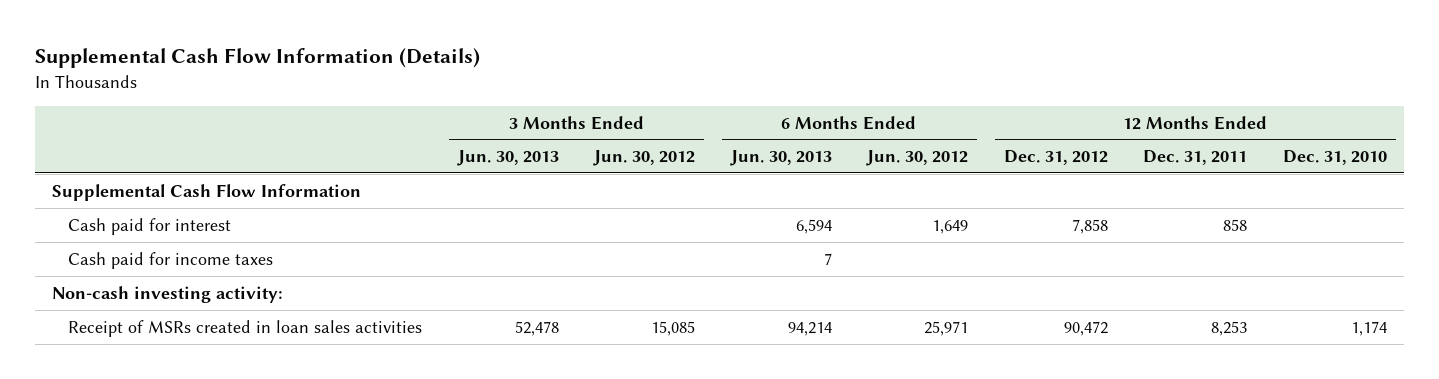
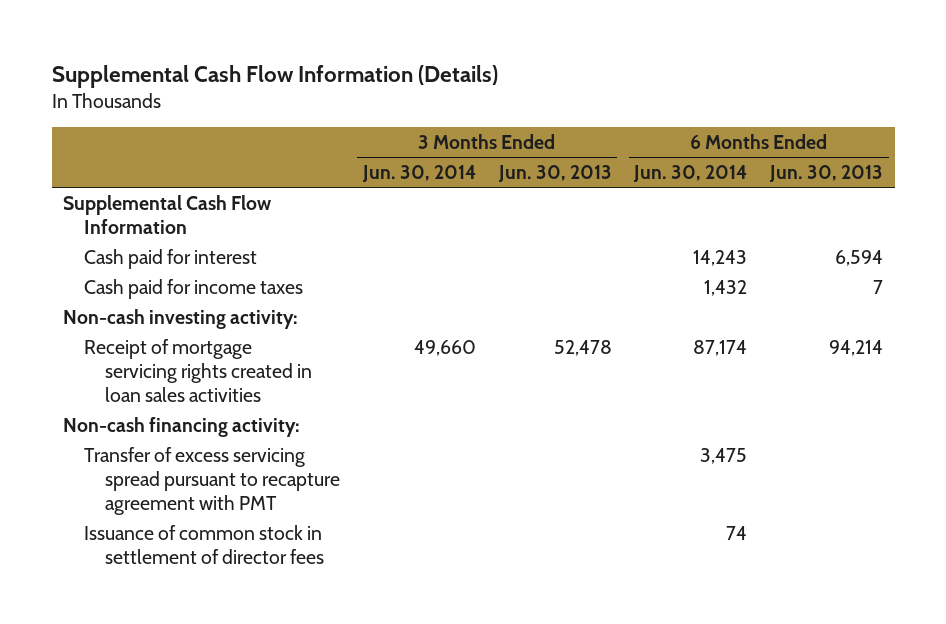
- | 3 Months Ended Jun. 30, 2013 | 3 Months Ended Jun. 30, 2012 | 6 Months Ended Jun. 30, 2013 | 6 Months Ended Jun. 30, 2012 | 12 Months Ended Dec. 31, 2012 | 12 Months Ended Dec. 31, 2011 | 12 Months Ended Dec. 31, 2010
+ | 3 Months Ended Jun. 30, 2014 | 3 Months Ended Jun. 30, 2013 | 6 Months Ended Jun. 30, 2014 | 6 Months Ended Jun. 30, 2013
- Receipt of MSRs created in loan sales activities | 52,478 | 15,085 | 94,214 | 25,971 | 90,472 | 8,253 | 1,174
+ Receipt of mortgage servicing rights created in loan sales activities | 49,660 | 52,478 | 87,174 | 94,214
+ Non-cash financing activity:
+ Transfer of excess servicing spread pursuant to recapture agreement with PMT | | | 3,475 |
+ Issuance of common stock in settlement of director fees | | | 74 |

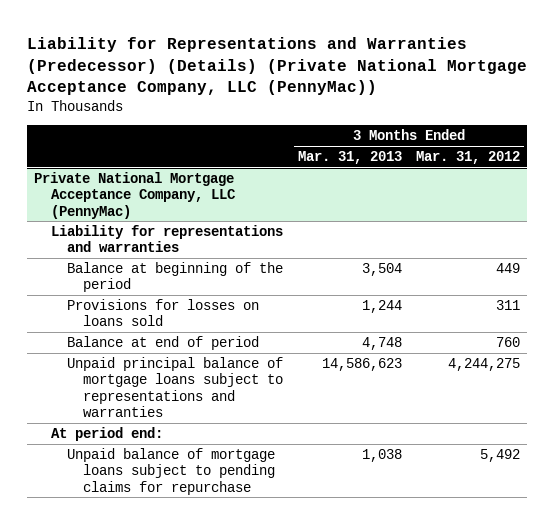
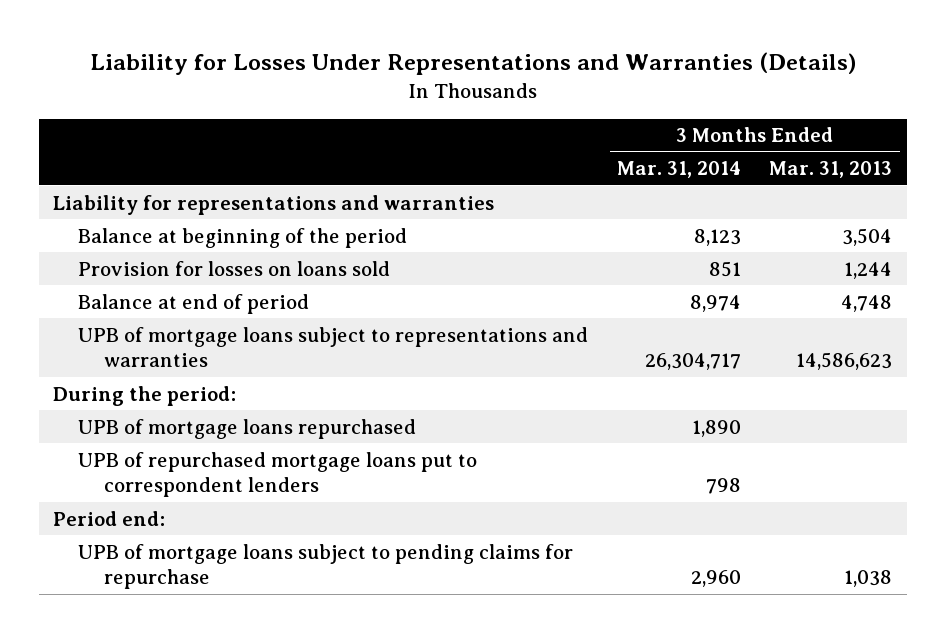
- Liability for Representations and Warranties (Predecessor) (Details) (Private National Mortgage Acceptance Company, LLC (PennyMac))
+ Liability for Losses Under Representations and Warranties (Details)
- | 3 Months Ended Mar. 31, 2013 | 3 Months Ended Mar. 31, 2012
+ | 3 Months Ended Mar. 31, 2014 | 3 Months Ended Mar. 31, 2013
- Private National Mortgage Acceptance Company, LLC (PennyMac)
- Provisions for losses on loans sold | 1,244 | 311
+ Provision for losses on loans sold | 851 | 1,244
- Unpaid principal balance of mortgage loans subject to representations and warranties | 14,586,623 | 4,244,275
- At period end:
- Unpaid balance of mortgage loans subject to pending claims for repurchase | 1,038 | 5,492
+ UPB of mortgage loans subject to representations and warranties | 26,304,717 | 14,586,623
+ During the period:
+ UPB of mortgage loans repurchased | 1,890 |
+ UPB of repurchased mortgage loans put to correspondent lenders | 798 |
+ Period end:
+ UPB of mortgage loans subject to pending claims for repurchase | 2,960 | 1,038

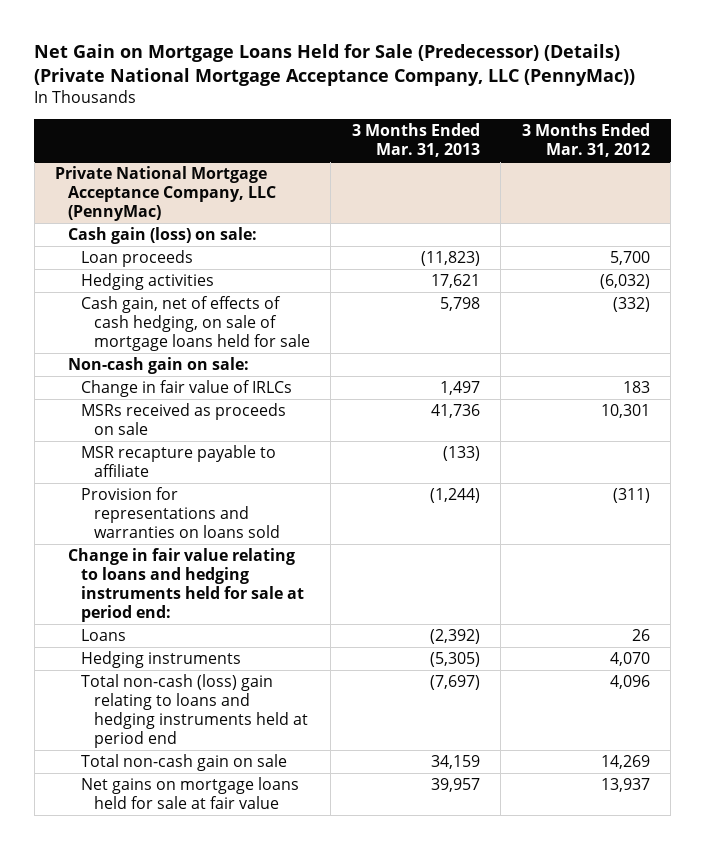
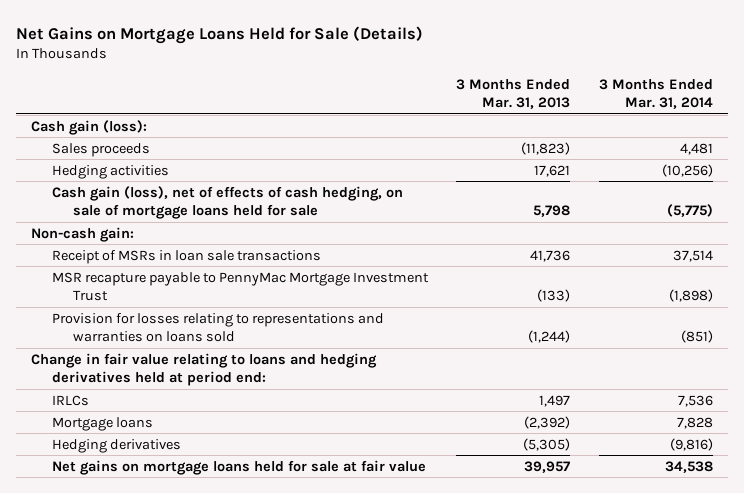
- Net Gain on Mortgage Loans Held for Sale (Predecessor) (Details) (Private National Mortgage Acceptance Company, LLC (PennyMac))
+ Net Gains on Mortgage Loans Held for Sale (Details)
- | 3 Months Ended Mar. 31, 2013 | 3 Months Ended Mar. 31, 2012
+ | 3 Months Ended Mar. 31, 2013 | 3 Months Ended Mar. 31, 2014
- Private National Mortgage Acceptance Company, LLC (PennyMac)
- Cash gain (loss) on sale:
- Loan proceeds | (11,823) | 5,700
+ Cash gain (loss):
+ Sales proceeds | (11,823) | 4,481
- Cash gain, net of effects of cash hedging, on sale of mortgage loans held for sale | 5,798 | (332)
- Non-cash gain on sale:
- Change in fair value of IRLCs | 1,497 | 183
- MSRs received as proceeds on sale | 41,736 | 10,301
- MSR recapture payable to affiliate | (133) |
- Provision for representations and warranties on loans sold | (1,244) | (311)
- Change in fair value relating to loans and hedging instruments held for sale at period end:
- Loans | (2,392) | 26
- Hedging instruments | (5,305) | 4,070
- Total non-cash (loss) gain relating to loans and hedging instruments held at period end | (7,697) | 4,096
- Total non-cash gain on sale | 34,159 | 14,269
+ Cash gain (loss), net of effects of cash hedging, on sale of mortgage loans held for sale | 5,798 | (5,775)
+ Non-cash gain:
+ Receipt of MSRs in loan sale transactions | 41,736 | 37,514
+ MSR recapture payable to PennyMac Mortgage Investment Trust | (133) | (1,898)
+ Provision for losses relating to representations and warranties on loans sold | (1,244) | (851)
+ Change in fair value relating to loans and hedging derivatives held at period end:
+ IRLCs | 1,497 | 7,536
+ Mortgage loans | (2,392) | 7,828
+ Hedging derivatives | (5,305) | (9,816)

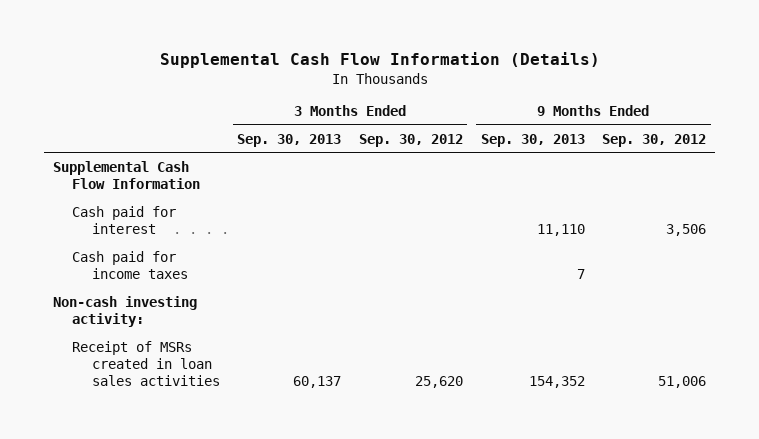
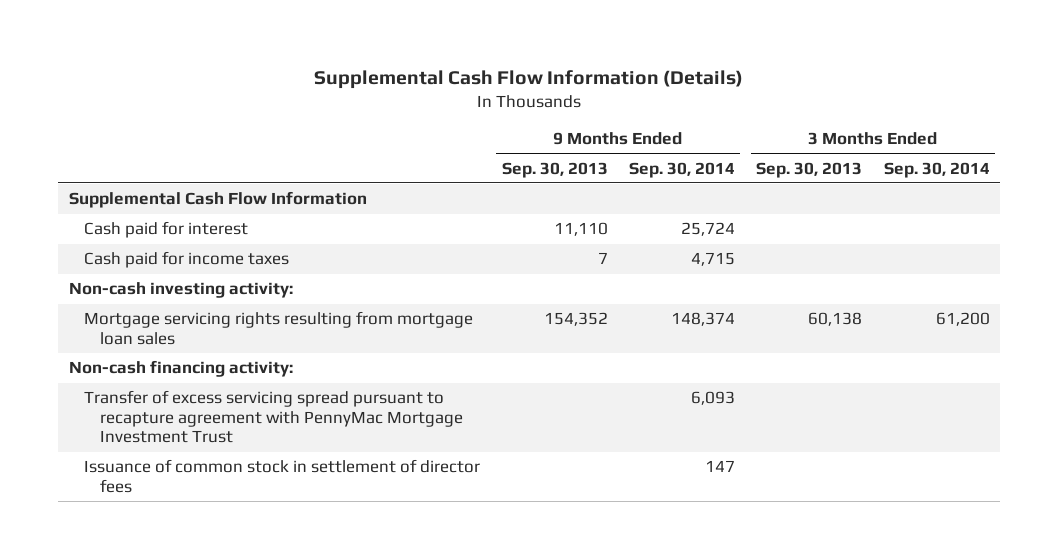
- | 3 Months Ended Sep. 30, 2013 | 3 Months Ended Sep. 30, 2012 | 9 Months Ended Sep. 30, 2013 | 9 Months Ended Sep. 30, 2012
+ | 9 Months Ended Sep. 30, 2013 | 9 Months Ended Sep. 30, 2014 | 3 Months Ended Sep. 30, 2013 | 3 Months Ended Sep. 30, 2014
- Receipt of MSRs created in loan sales activities | 60,137 | 25,620 | 154,352 | 51,006
+ Mortgage servicing rights resulting from mortgage loan sales | 154,352 | 148,374 | 60,138 | 61,200
+ Non-cash financing activity:
+ Transfer of excess servicing spread pursuant to recapture agreement with PennyMac Mortgage Investment Trust | | 6,093 | |
+ Issuance of common stock in settlement of director fees | | 147 | |

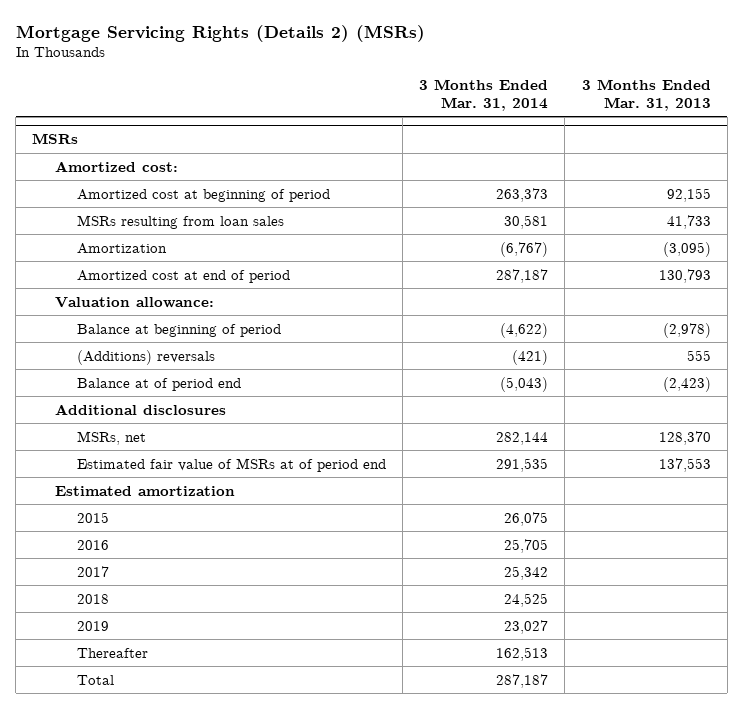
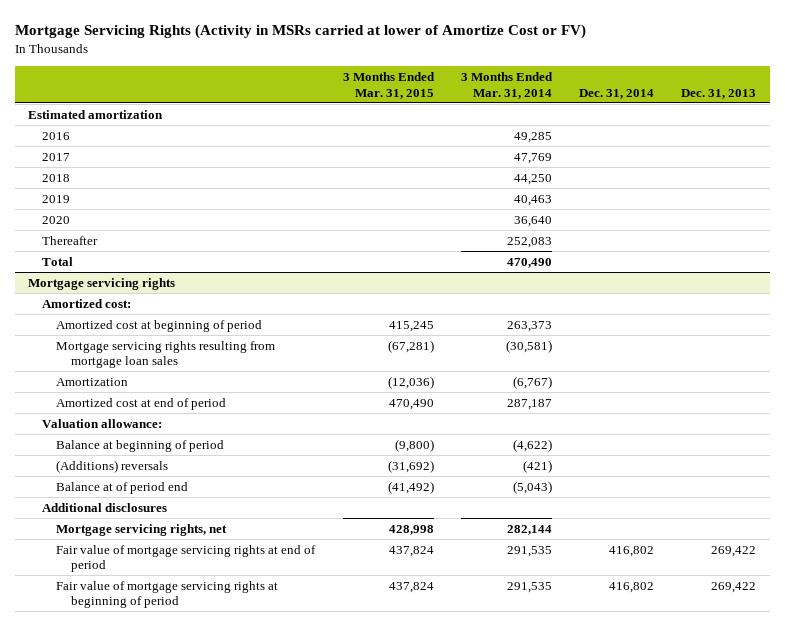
- Mortgage Servicing Rights (Details 2) (MSRs)
+ Mortgage Servicing Rights (Activity in MSRs carried at lower of Amortize Cost or FV)
- | 3 Months Ended Mar. 31, 2014 | 3 Months Ended Mar. 31, 2013
+ | 3 Months Ended Mar. 31, 2015 | 3 Months Ended Mar. 31, 2014 | Dec. 31, 2014 | Dec. 31, 2013
- MSRs
+ Estimated amortization
+ 2016 | | 49,285 | |
+ 2017 | | 47,769 | |
+ 2018 | | 44,250 | |
+ 2019 | | 40,463 | |
+ 2020 | | 36,640 | |
+ Thereafter | | 252,083 | |
+ Total | | 470,490 | |
+ Mortgage servicing rights
- MSRs resulting from loan sales | 30,581 | 41,733
+ Mortgage servicing rights resulting from mortgage loan sales | (67,281) | (30,581) | |
- MSRs, net | 282,144 | 128,370
- Estimated fair value of MSRs at of period end | 291,535 | 137,553
- Estimated amortization
- 2015 | 26,075 |
- 2016 | 25,705 |
- 2017 | 25,342 |
- 2018 | 24,525 |
- 2019 | 23,027 |
- Thereafter | 162,513 |
- Total | 287,187 |
+ Mortgage servicing rights, net | 428,998 | 282,144 | |
+ Fair value of mortgage servicing rights at end of period | 437,824 | 291,535 | 416,802 | 269,422
+ Fair value of mortgage servicing rights at beginning of period | 437,824 | 291,535 | 416,802 | 269,422

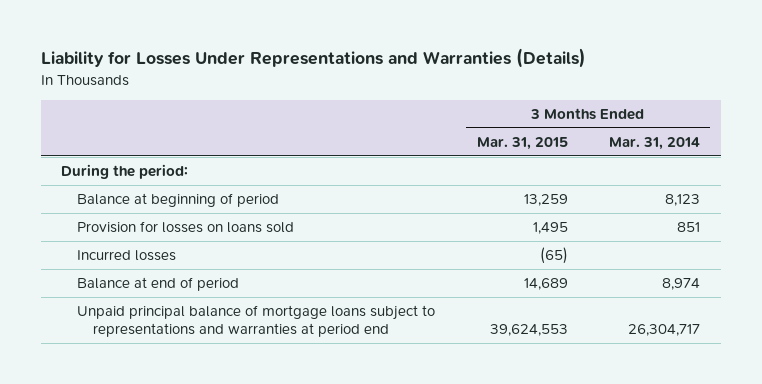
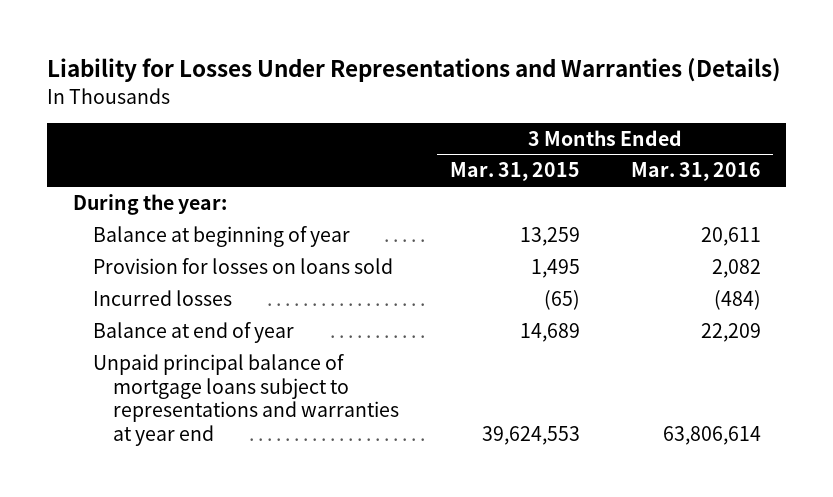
- | 3 Months Ended Mar. 31, 2015 | 3 Months Ended Mar. 31, 2014
+ | 3 Months Ended Mar. 31, 2015 | 3 Months Ended Mar. 31, 2016
- During the period:
- Balance at beginning of period | 13,259 | 8,123
+ During the year:
+ Balance at beginning of year | 13,259 | 20,611
- Balance at end of period | 14,689 | 8,974
- Unpaid principal balance of mortgage loans subject to representations and warranties at period end | 39,624,553 | 26,304,717
+ Balance at end of year | 14,689 | 22,209
+ Unpaid principal balance of mortgage loans subject to representations and warranties at year end | 39,624,553 | 63,806,614

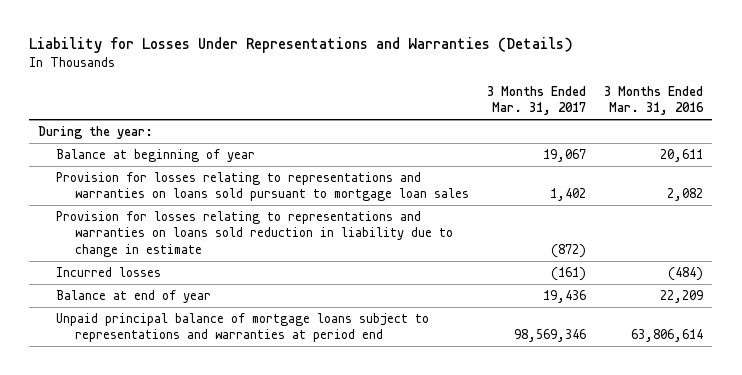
- | 3 Months Ended Mar. 31, 2015 | 3 Months Ended Mar. 31, 2016
+ | 3 Months Ended Mar. 31, 2017 | 3 Months Ended Mar. 31, 2016
- Provision for losses on loans sold | 1,495 | 2,082
+ Provision for losses relating to representations and warranties on loans sold pursuant to mortgage loan sales | 1,402 | 2,082
+ Provision for losses relating to representations and warranties on loans sold reduction in liability due to change in estimate | (872) |
- Unpaid principal balance of mortgage loans subject to representations and warranties at year end | 39,624,553 | 63,806,614
+ Unpaid principal balance of mortgage loans subject to representations and warranties at period end | 98,569,346 | 63,806,614

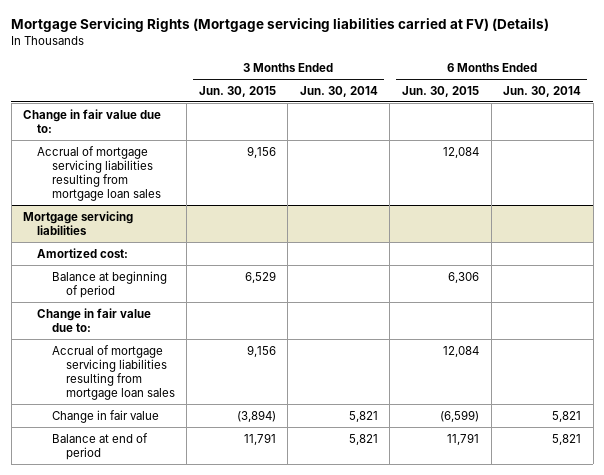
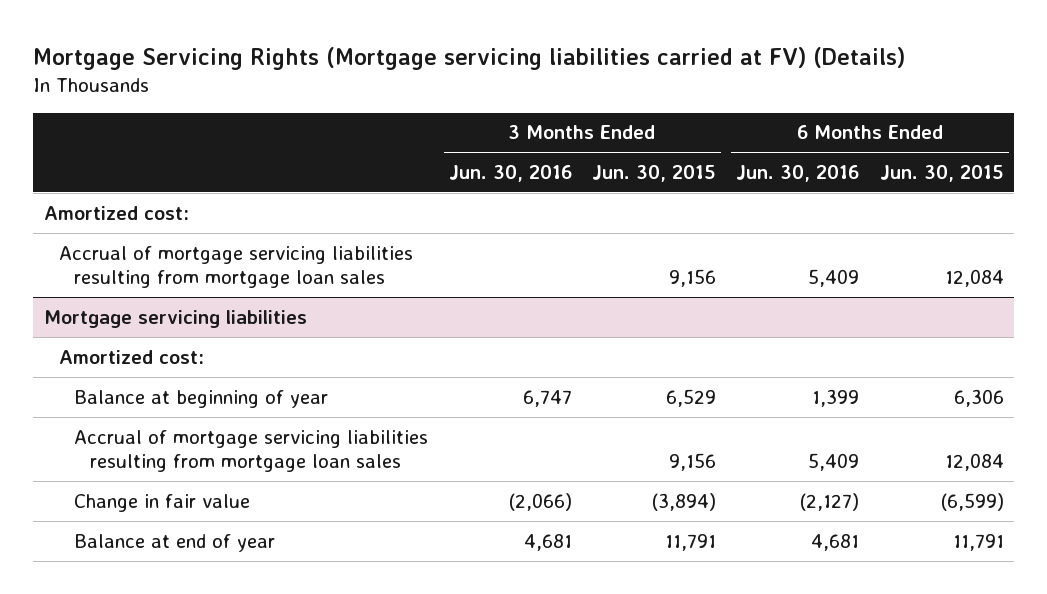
- | 3 Months Ended Jun. 30, 2015 | 3 Months Ended Jun. 30, 2014 | 6 Months Ended Jun. 30, 2015 | 6 Months Ended Jun. 30, 2014
+ | 3 Months Ended Jun. 30, 2016 | 3 Months Ended Jun. 30, 2015 | 6 Months Ended Jun. 30, 2016 | 6 Months Ended Jun. 30, 2015
- Change in fair value due to:
+ Amortized cost:
@ Mortgage servicing liabilities
- Balance at beginning of period | 6,529 | | 6,306 |
- Change in fair value due to:
+ Balance at beginning of year | 6,747 | 6,529 | 1,399 | 6,306
- Balance at end of period | 11,791 | 5,821 | 11,791 | 5,821
+ Balance at end of year | 4,681 | 11,791 | 4,681 | 11,791

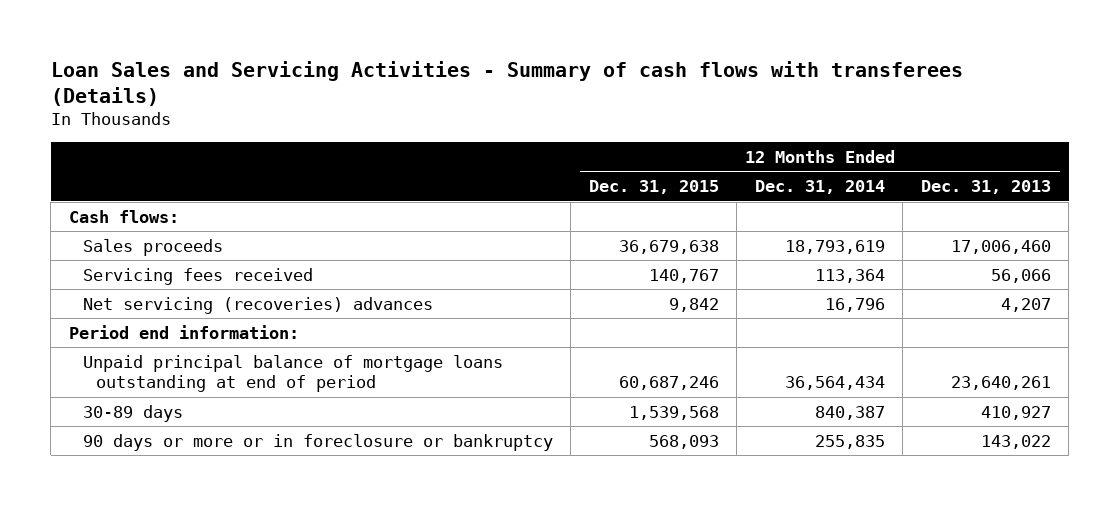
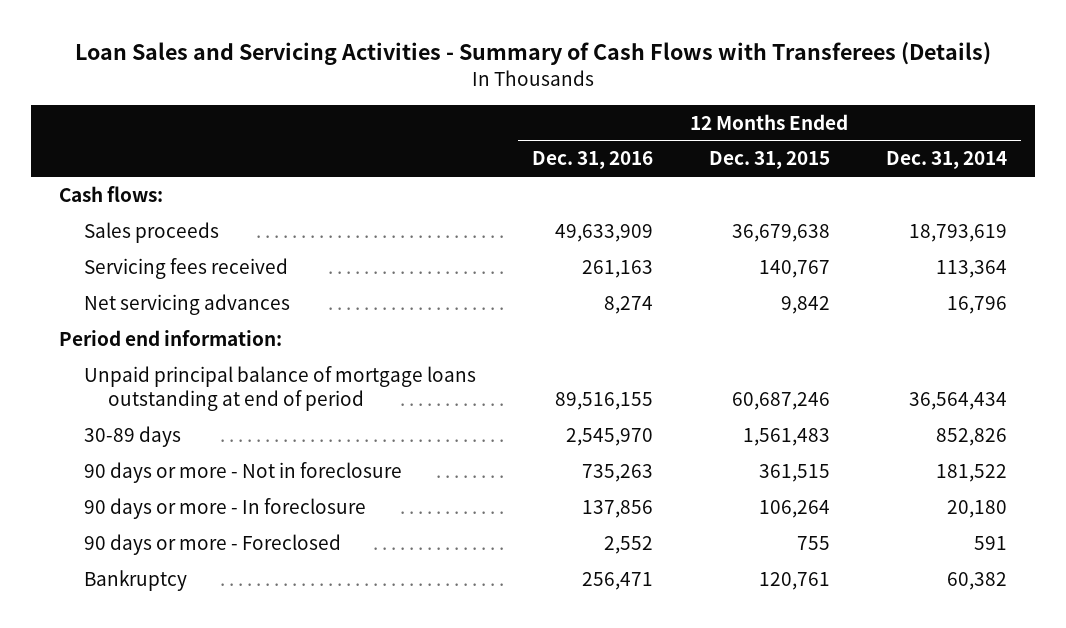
- Loan Sales and Servicing Activities - Summary of cash flows with transferees (Details)
+ Loan Sales and Servicing Activities - Summary of Cash Flows with Transferees (Details)
- | 12 Months Ended Dec. 31, 2015 | 12 Months Ended Dec. 31, 2014 | 12 Months Ended Dec. 31, 2013
+ | 12 Months Ended Dec. 31, 2016 | 12 Months Ended Dec. 31, 2015 | 12 Months Ended Dec. 31, 2014
- Net servicing (recoveries) advances | 9,842 | 16,796 | 4,207
+ Net servicing advances | 8,274 | 9,842 | 16,796
- 30-89 days | 1,539,568 | 840,387 | 410,927
- 90 days or more or in foreclosure or bankruptcy | 568,093 | 255,835 | 143,022
+ 30-89 days | 2,545,970 | 1,561,483 | 852,826
+ 90 days or more - Not in foreclosure | 735,263 | 361,515 | 181,522
+ 90 days or more - In foreclosure | 137,856 | 106,264 | 20,180
+ 90 days or more - Foreclosed | 2,552 | 755 | 591
+ Bankruptcy | 256,471 | 120,761 | 60,382

